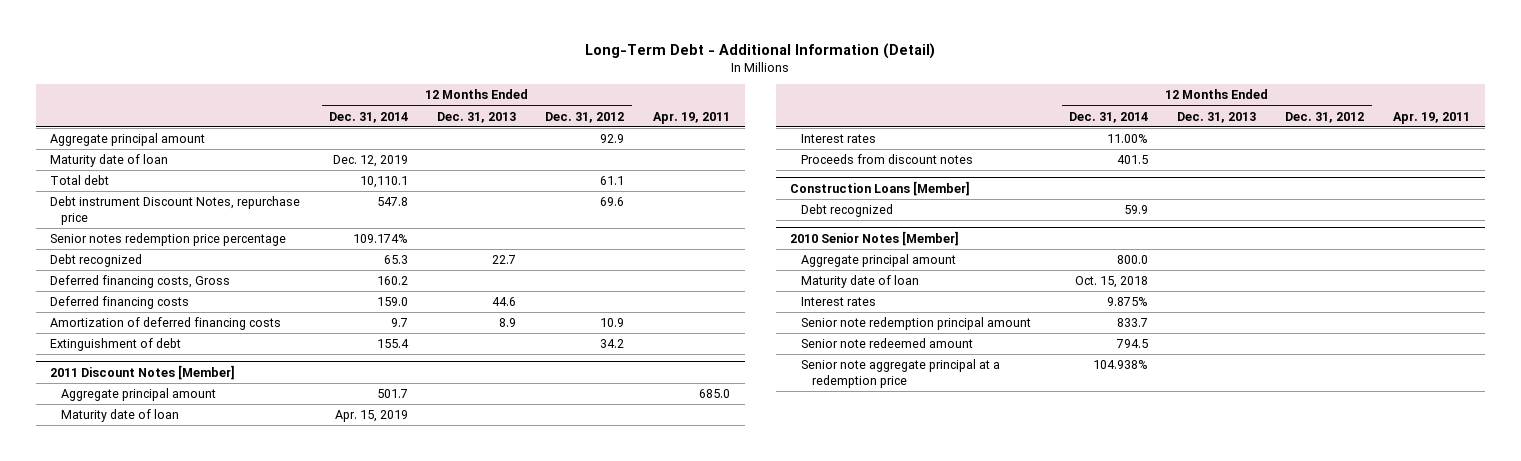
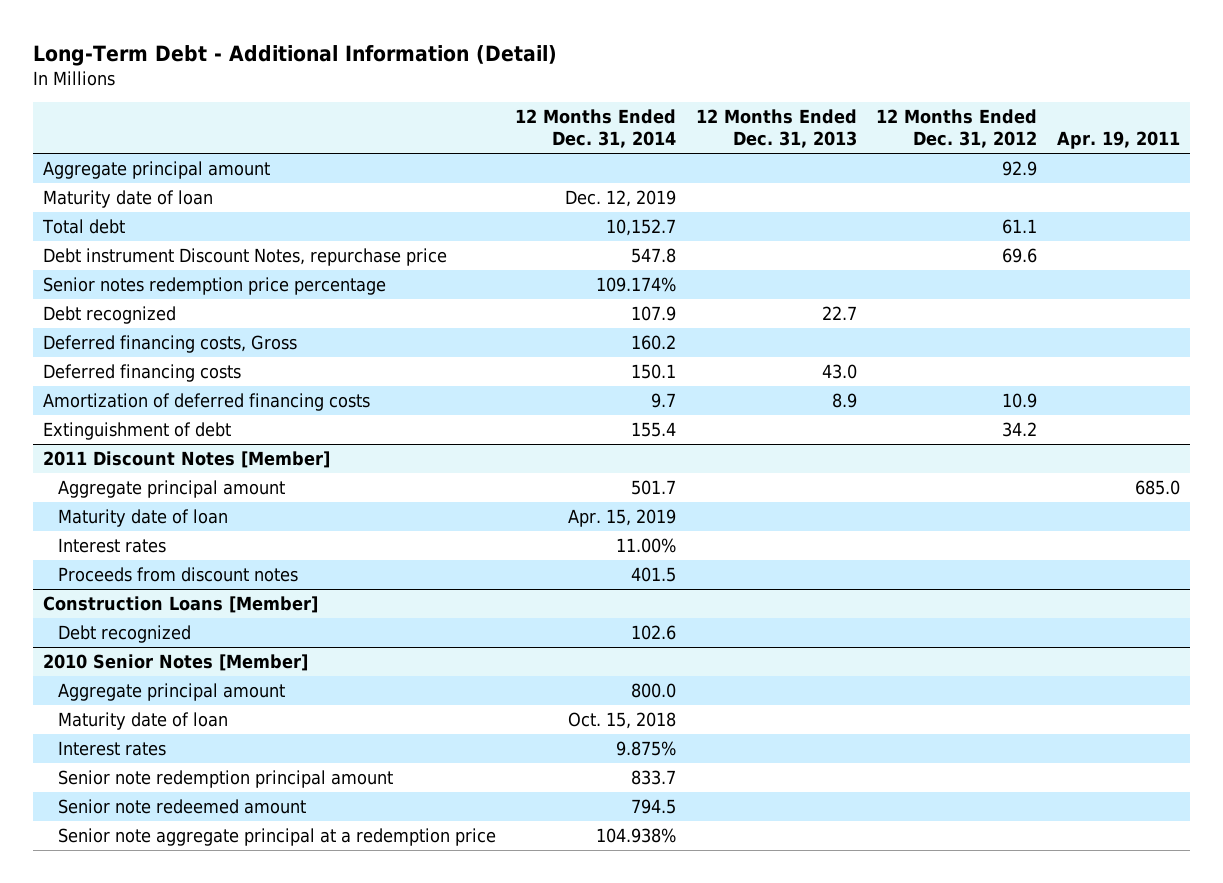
- Total debt | 10,110.1 | | 61.1 |
+ Total debt | 10,152.7 | | 61.1 |
- Debt recognized | 65.3 | 22.7 | |
+ Debt recognized | 107.9 | 22.7 | |
- Deferred financing costs | 159.0 | 44.6 | |
+ Deferred financing costs | 150.1 | 43.0 | |
@ Construction Loans [Member]
- Debt recognized | 59.9 | | |
+ Debt recognized | 102.6 | | |

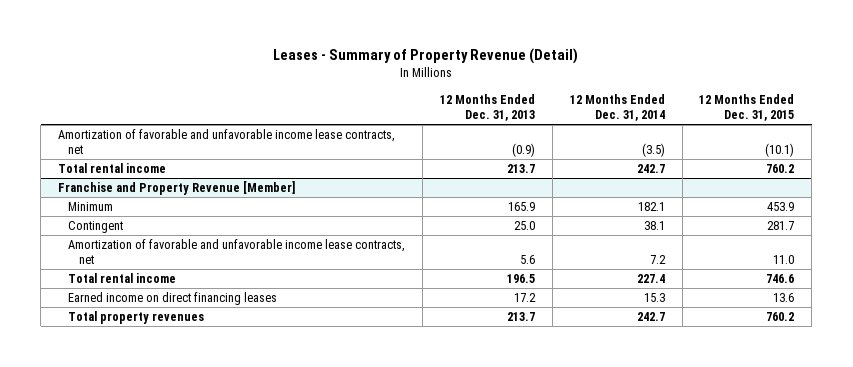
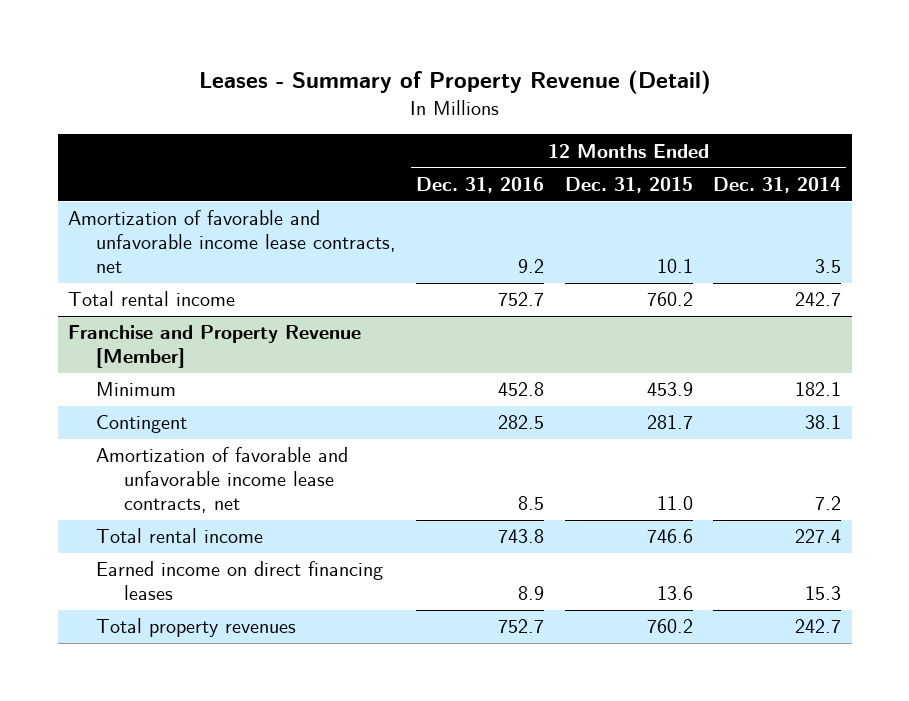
- | 12 Months Ended Dec. 31, 2013 | 12 Months Ended Dec. 31, 2014 | 12 Months Ended Dec. 31, 2015
+ | 12 Months Ended Dec. 31, 2016 | 12 Months Ended Dec. 31, 2015 | 12 Months Ended Dec. 31, 2014
- Amortization of favorable and unfavorable income lease contracts, net | (0.9) | (3.5) | (10.1)
+ Amortization of favorable and unfavorable income lease contracts, net | 9.2 | 10.1 | 3.5

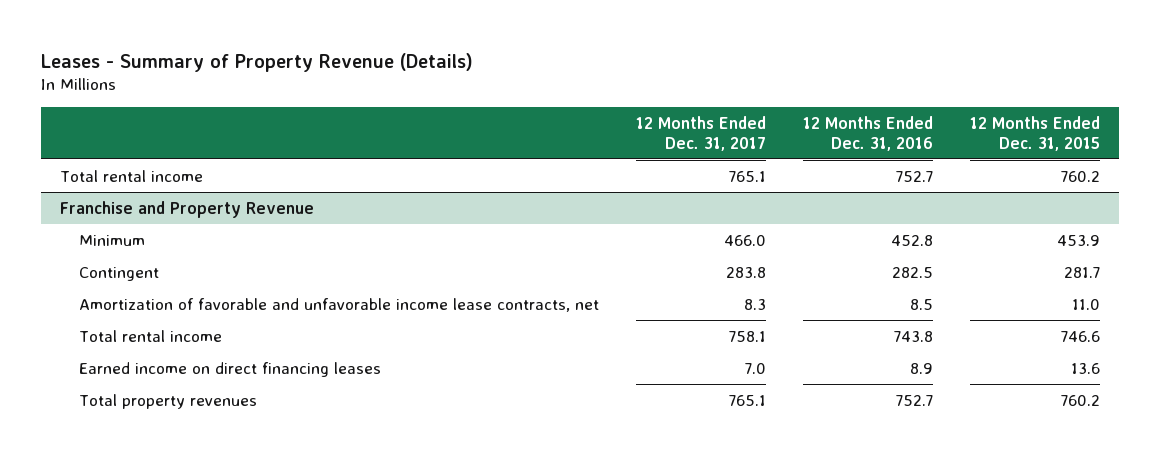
- Leases - Summary of Property Revenue (Detail)
+ Leases - Summary of Property Revenue (Details)
- | 12 Months Ended Dec. 31, 2016 | 12 Months Ended Dec. 31, 2015 | 12 Months Ended Dec. 31, 2014
+ | 12 Months Ended Dec. 31, 2017 | 12 Months Ended Dec. 31, 2016 | 12 Months Ended Dec. 31, 2015
- Amortization of favorable and unfavorable income lease contracts, net | 9.2 | 10.1 | 3.5
- Franchise and Property Revenue [Member]
+ Franchise and Property Revenue

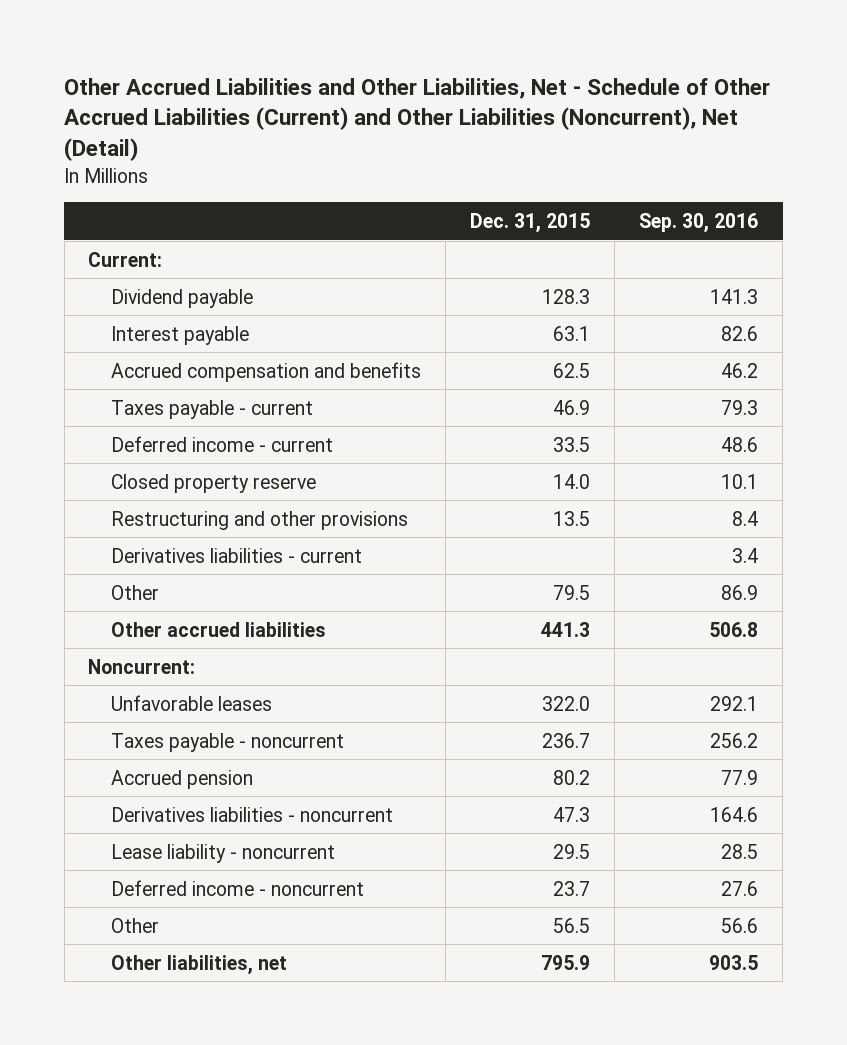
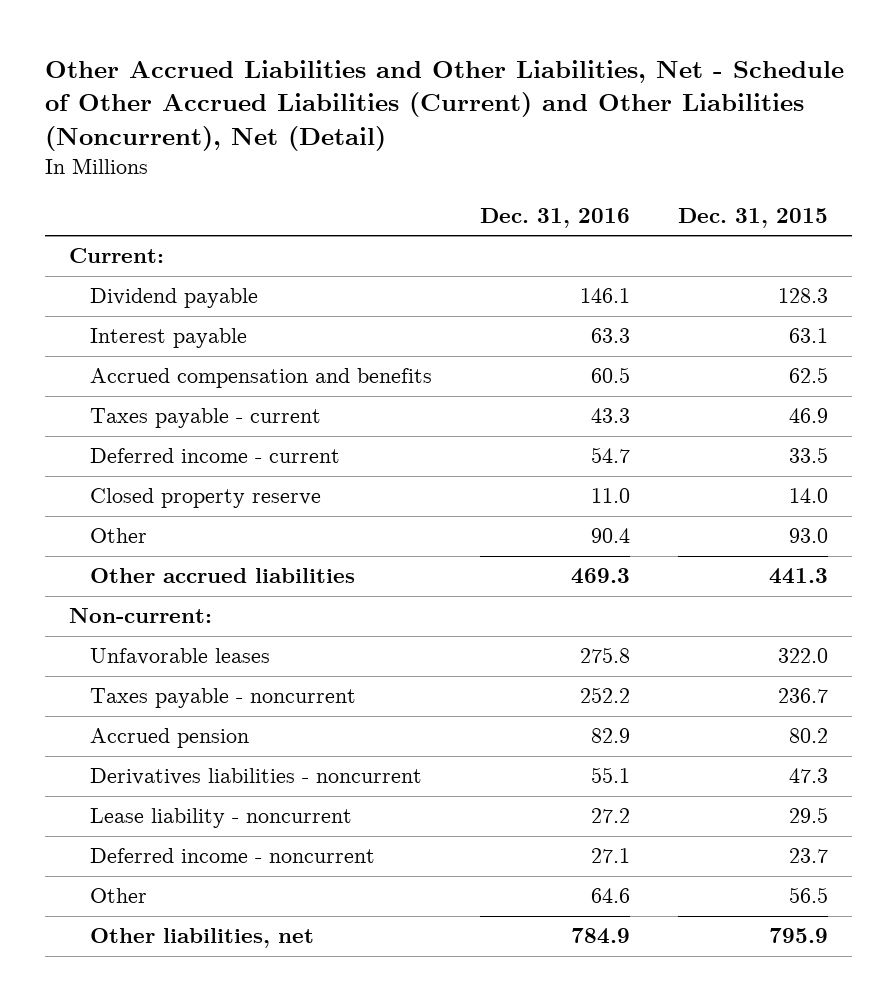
- | Dec. 31, 2015 | Sep. 30, 2016
+ | Dec. 31, 2016 | Dec. 31, 2015
- Restructuring and other provisions | 13.5 | 8.4
- Derivatives liabilities - current | | 3.4
- Other | 79.5 | 86.9
+ Other | 90.4 | 93.0
- Noncurrent:
+ Non-current:

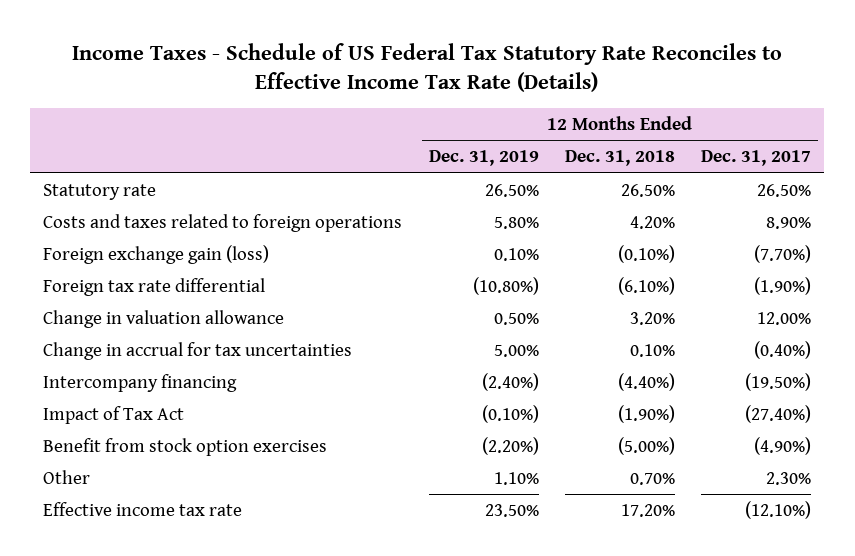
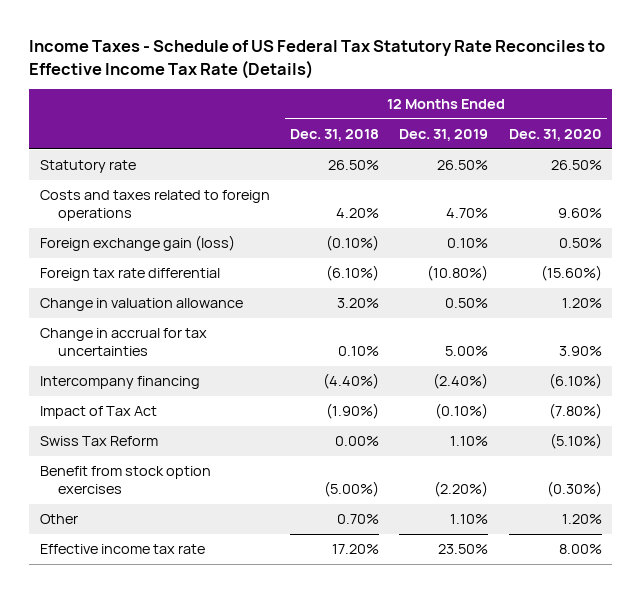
- | 12 Months Ended Dec. 31, 2019 | 12 Months Ended Dec. 31, 2018 | 12 Months Ended Dec. 31, 2017
+ | 12 Months Ended Dec. 31, 2018 | 12 Months Ended Dec. 31, 2019 | 12 Months Ended Dec. 31, 2020
- Costs and taxes related to foreign operations | 5.80% | 4.20% | 8.90%
+ Costs and taxes related to foreign operations | 4.20% | 4.70% | 9.60%
+ Swiss Tax Reform | 0.00% | 1.10% | (5.10%)

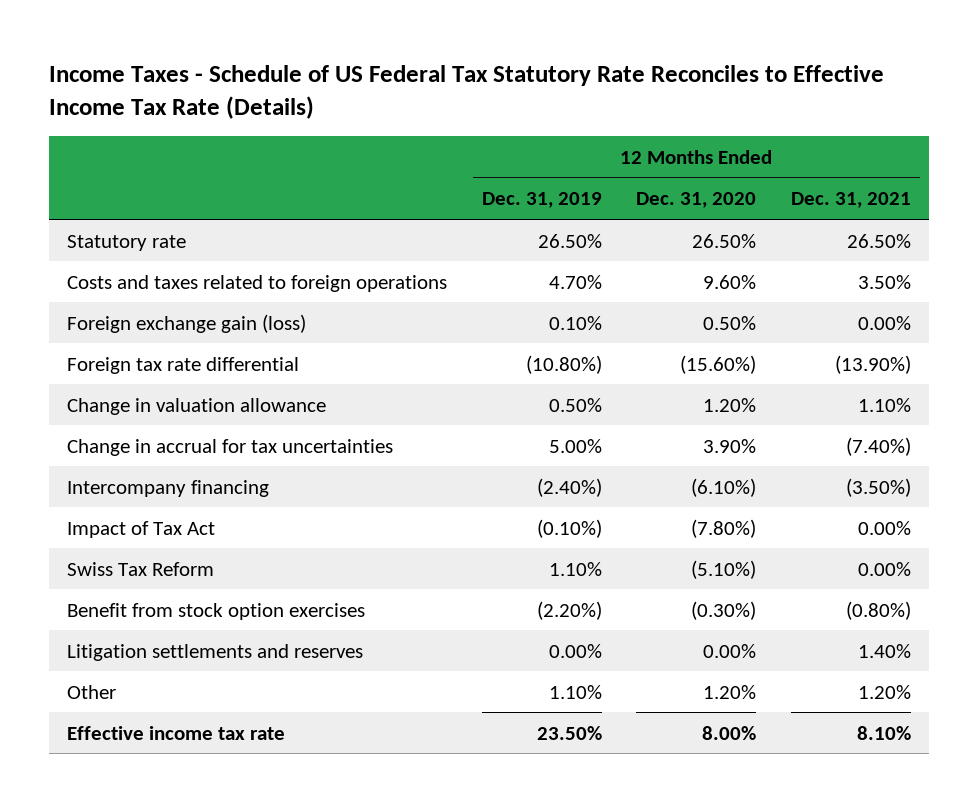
- | 12 Months Ended Dec. 31, 2018 | 12 Months Ended Dec. 31, 2019 | 12 Months Ended Dec. 31, 2020
+ | 12 Months Ended Dec. 31, 2019 | 12 Months Ended Dec. 31, 2020 | 12 Months Ended Dec. 31, 2021
+ Litigation settlements and reserves | 0.00% | 0.00% | 1.40%

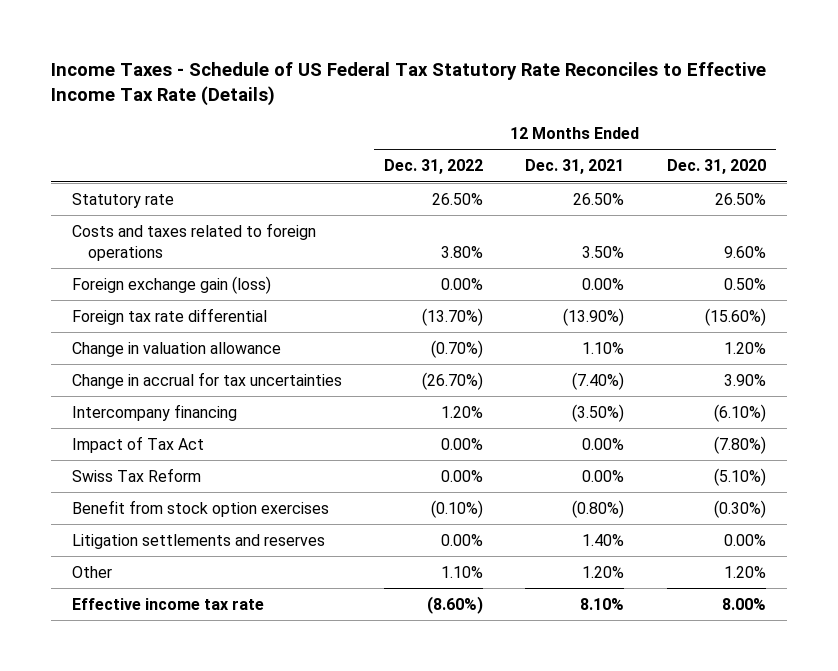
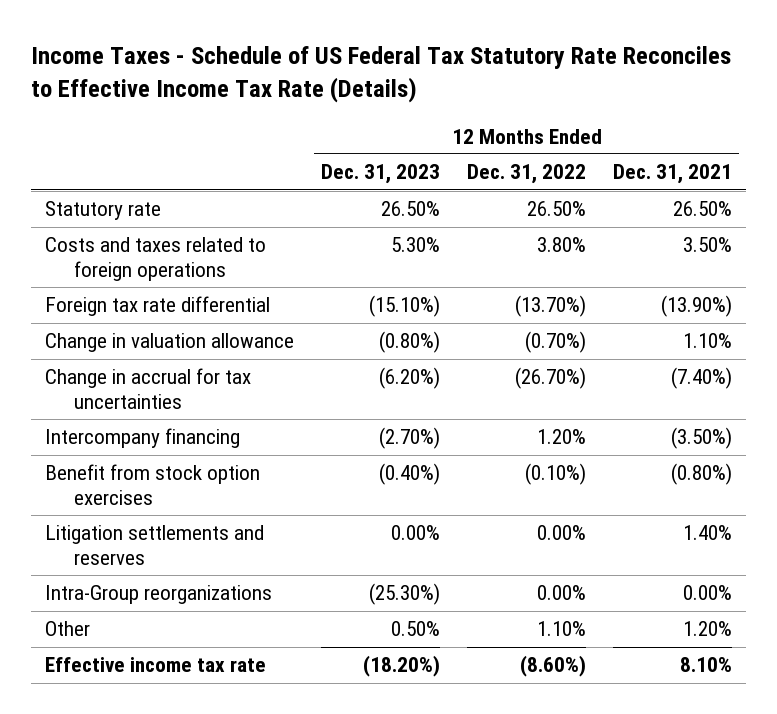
- | 12 Months Ended Dec. 31, 2022 | 12 Months Ended Dec. 31, 2021 | 12 Months Ended Dec. 31, 2020
+ | 12 Months Ended Dec. 31, 2023 | 12 Months Ended Dec. 31, 2022 | 12 Months Ended Dec. 31, 2021
- Foreign exchange gain (loss) | 0.00% | 0.00% | 0.50%
- Impact of Tax Act | 0.00% | 0.00% | (7.80%)
- Swiss Tax Reform | 0.00% | 0.00% | (5.10%)
+ Intra-Group reorganizations | (25.30%) | 0.00% | 0.00%

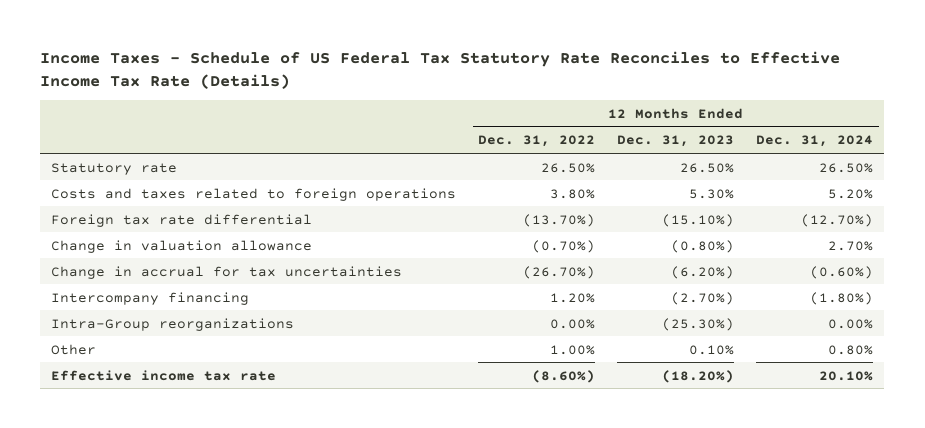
- | 12 Months Ended Dec. 31, 2023 | 12 Months Ended Dec. 31, 2022 | 12 Months Ended Dec. 31, 2021
+ | 12 Months Ended Dec. 31, 2022 | 12 Months Ended Dec. 31, 2023 | 12 Months Ended Dec. 31, 2024
- Benefit from stock option exercises | (0.40%) | (0.10%) | (0.80%)
- Litigation settlements and reserves | 0.00% | 0.00% | 1.40%
- Other | 0.50% | 1.10% | 1.20%
+ Other | 1.00% | 0.10% | 0.80%

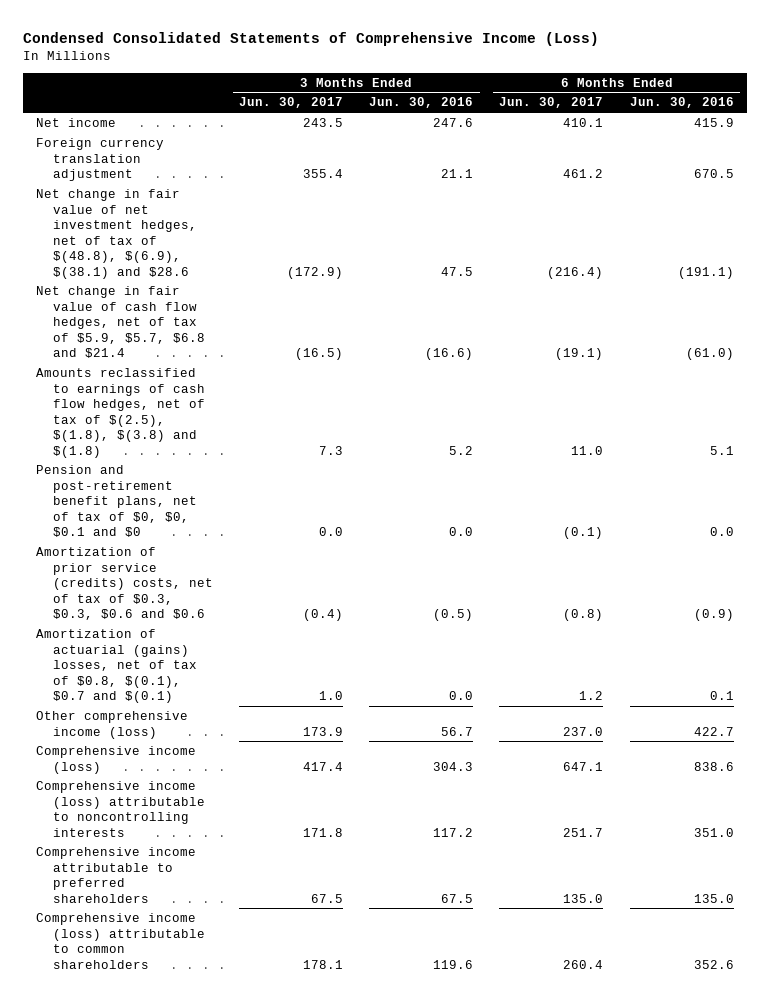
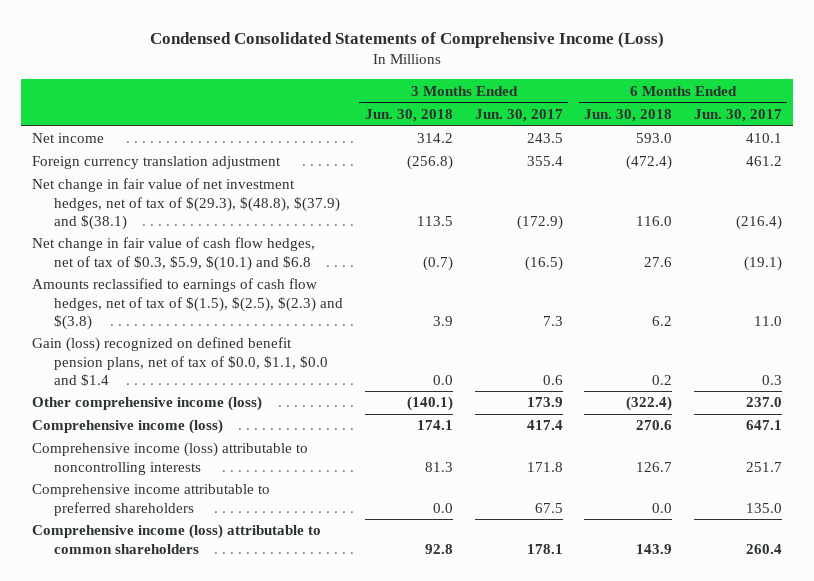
- | 3 Months Ended Jun. 30, 2017 | 3 Months Ended Jun. 30, 2016 | 6 Months Ended Jun. 30, 2017 | 6 Months Ended Jun. 30, 2016
+ | 3 Months Ended Jun. 30, 2018 | 3 Months Ended Jun. 30, 2017 | 6 Months Ended Jun. 30, 2018 | 6 Months Ended Jun. 30, 2017
- Net change in fair value of net investment hedges, net of tax of $(48.8), $(6.9), $(38.1) and $28.6 | (172.9) | 47.5 | (216.4) | (191.1)
- Net change in fair value of cash flow hedges, net of tax of $5.9, $5.7, $6.8 and $21.4 | (16.5) | (16.6) | (19.1) | (61.0)
- Amounts reclassified to earnings of cash flow hedges, net of tax of $(2.5), $(1.8), $(3.8) and $(1.8) | 7.3 | 5.2 | 11.0 | 5.1
- Pension and post-retirement benefit plans, net of tax of $0, $0, $0.1 and $0 | 0.0 | 0.0 | (0.1) | 0.0
- Amortization of prior service (credits) costs, net of tax of $0.3, $0.3, $0.6 and $0.6 | (0.4) | (0.5) | (0.8) | (0.9)
- Amortization of actuarial (gains) losses, net of tax of $0.8, $(0.1), $0.7 and $(0.1) | 1.0 | 0.0 | 1.2 | 0.1
+ Net change in fair value of net investment hedges, net of tax of $(29.3), $(48.8), $(37.9) and $(38.1) | 113.5 | (172.9) | 116.0 | (216.4)
+ Net change in fair value of cash flow hedges, net of tax of $0.3, $5.9, $(10.1) and $6.8 | (0.7) | (16.5) | 27.6 | (19.1)
+ Amounts reclassified to earnings of cash flow hedges, net of tax of $(1.5), $(2.5), $(2.3) and $(3.8) | 3.9 | 7.3 | 6.2 | 11.0
+ Gain (loss) recognized on defined benefit pension plans, net of tax of $0.0, $1.1, $0.0 and $1.4 | 0.0 | 0.6 | 0.2 | 0.3

